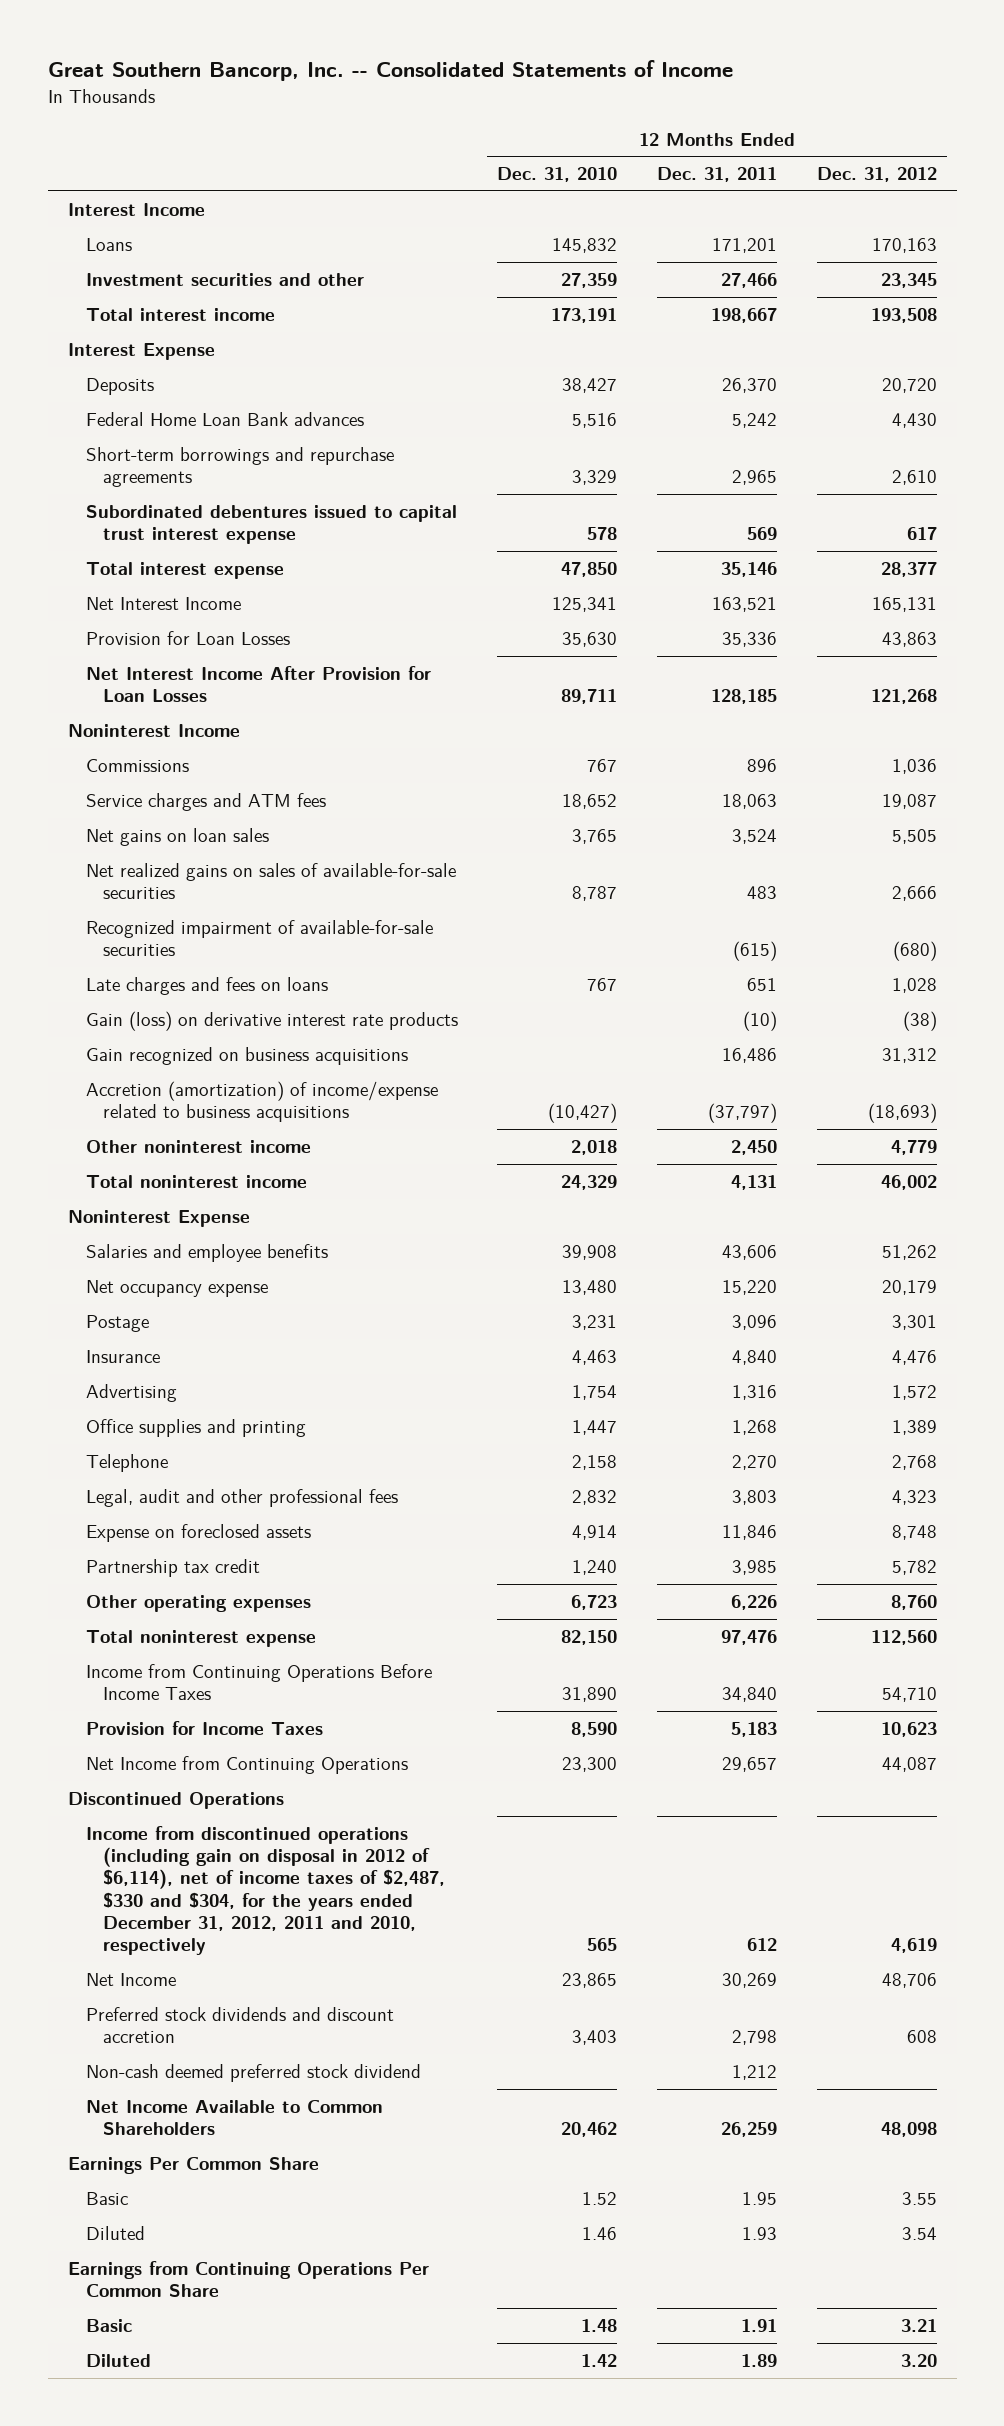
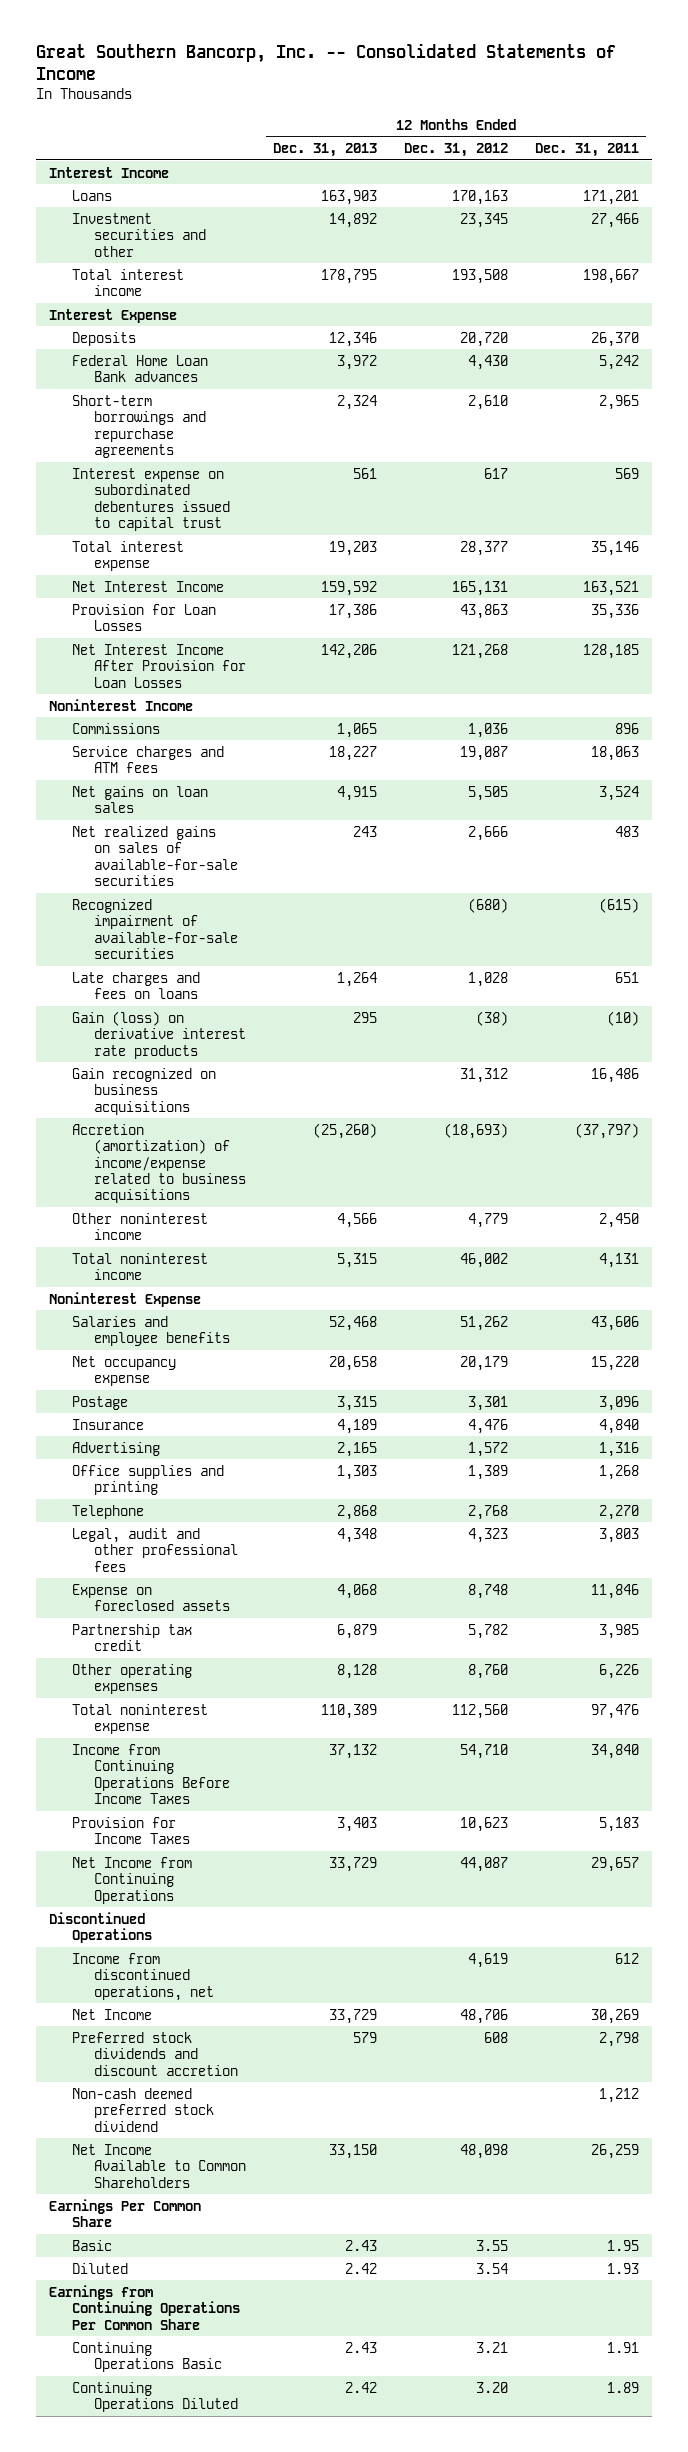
- | 12 Months Ended Dec. 31, 2010 | 12 Months Ended Dec. 31, 2011 | 12 Months Ended Dec. 31, 2012
+ | 12 Months Ended Dec. 31, 2013 | 12 Months Ended Dec. 31, 2012 | 12 Months Ended Dec. 31, 2011
- Subordinated debentures issued to capital trust interest expense | 578 | 569 | 617
+ Interest expense on subordinated debentures issued to capital trust | 561 | 617 | 569
- Income from discontinued operations (including gain on disposal in 2012 of $6,114), net of income taxes of $2,487, $330 and $304, for the years ended December 31, 2012, 2011 and 2010, respectively | 565 | 612 | 4,619
+ Income from discontinued operations, net | | 4,619 | 612
- Basic | 1.48 | 1.91 | 3.21
- Diluted | 1.42 | 1.89 | 3.20
+ Continuing Operations Basic | 2.43 | 3.21 | 1.91
+ Continuing Operations Diluted | 2.42 | 3.20 | 1.89

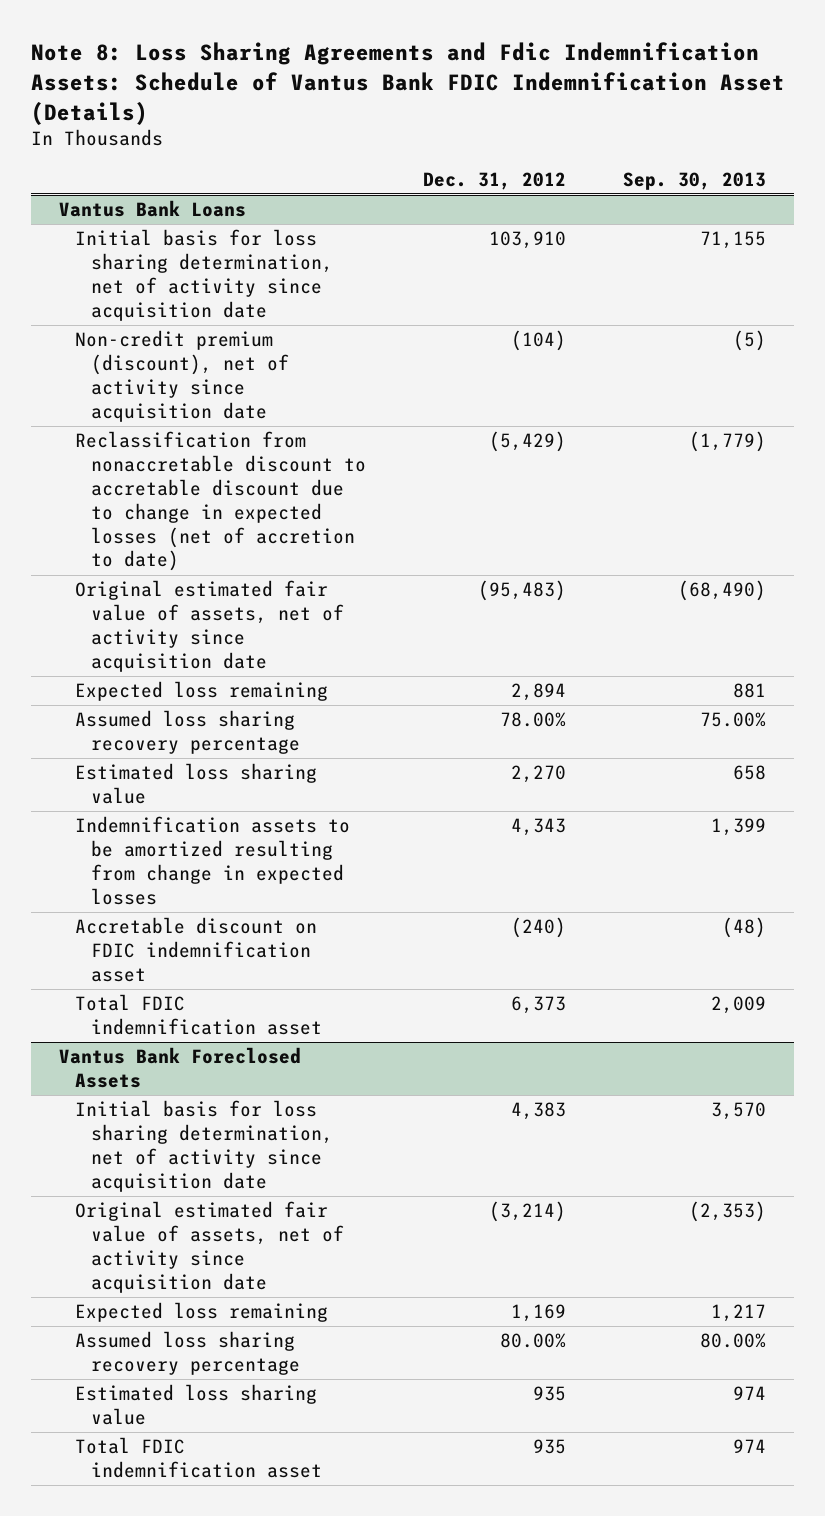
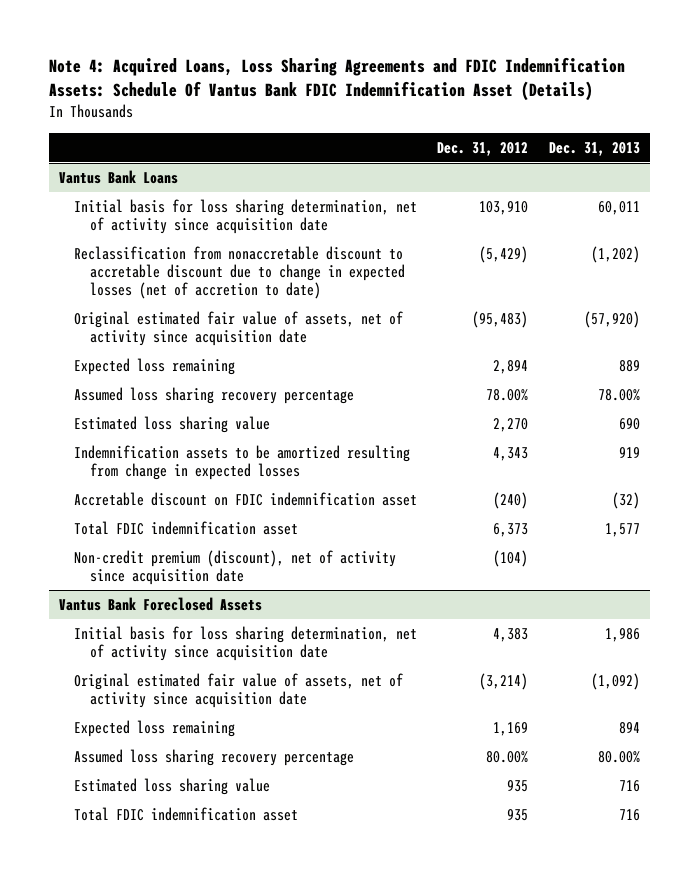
- Note 8: Loss Sharing Agreements and Fdic Indemnification Assets: Schedule of Vantus Bank FDIC Indemnification Asset (Details)
+ Note 4: Acquired Loans, Loss Sharing Agreements and FDIC Indemnification Assets: Schedule Of Vantus Bank FDIC Indemnification Asset (Details)
- | Dec. 31, 2012 | Sep. 30, 2013
+ | Dec. 31, 2012 | Dec. 31, 2013
@ Vantus Bank Loans
moved down: Non-credit premium (discount), net of activity since acquisition date | (104) |

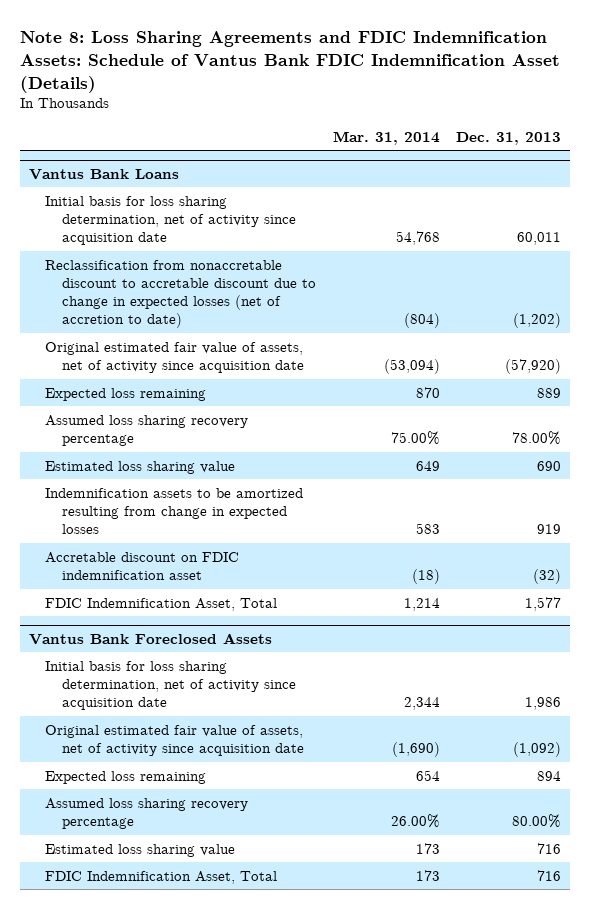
- Note 4: Acquired Loans, Loss Sharing Agreements and FDIC Indemnification Assets: Schedule Of Vantus Bank FDIC Indemnification Asset (Details)
+ Note 8: Loss Sharing Agreements and FDIC Indemnification Assets: Schedule of Vantus Bank FDIC Indemnification Asset (Details)
- | Dec. 31, 2012 | Dec. 31, 2013
+ | Mar. 31, 2014 | Dec. 31, 2013
@ Vantus Bank Loans
- Total FDIC indemnification asset | 6,373 | 1,577
- Non-credit premium (discount), net of activity since acquisition date | (104) |
+ FDIC Indemnification Asset, Total | 1,214 | 1,577
@ Vantus Bank Foreclosed Assets
- Total FDIC indemnification asset | 935 | 716
+ FDIC Indemnification Asset, Total | 173 | 716

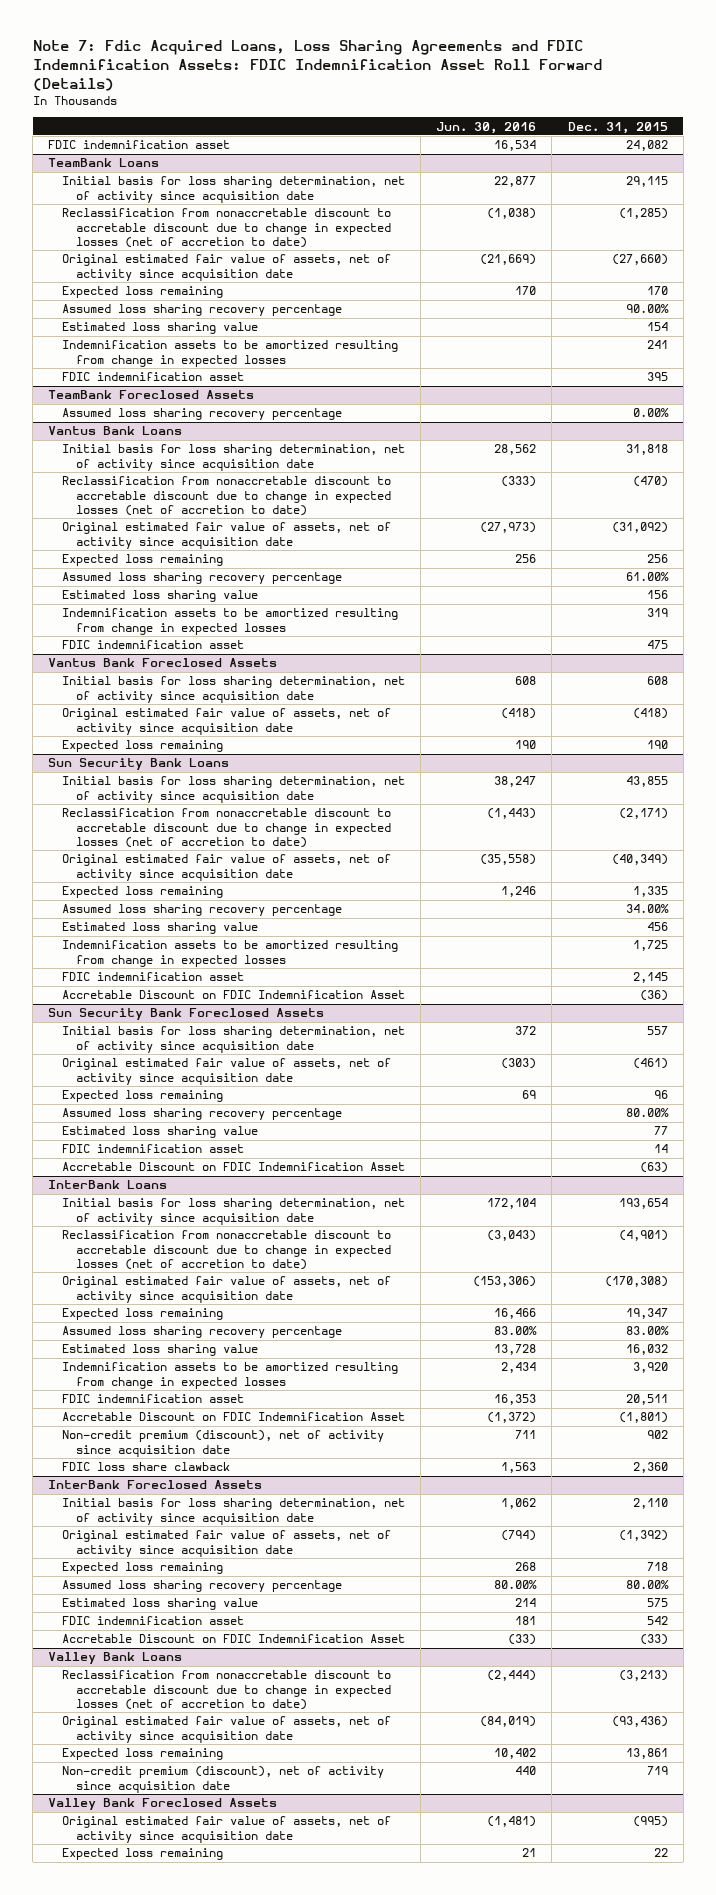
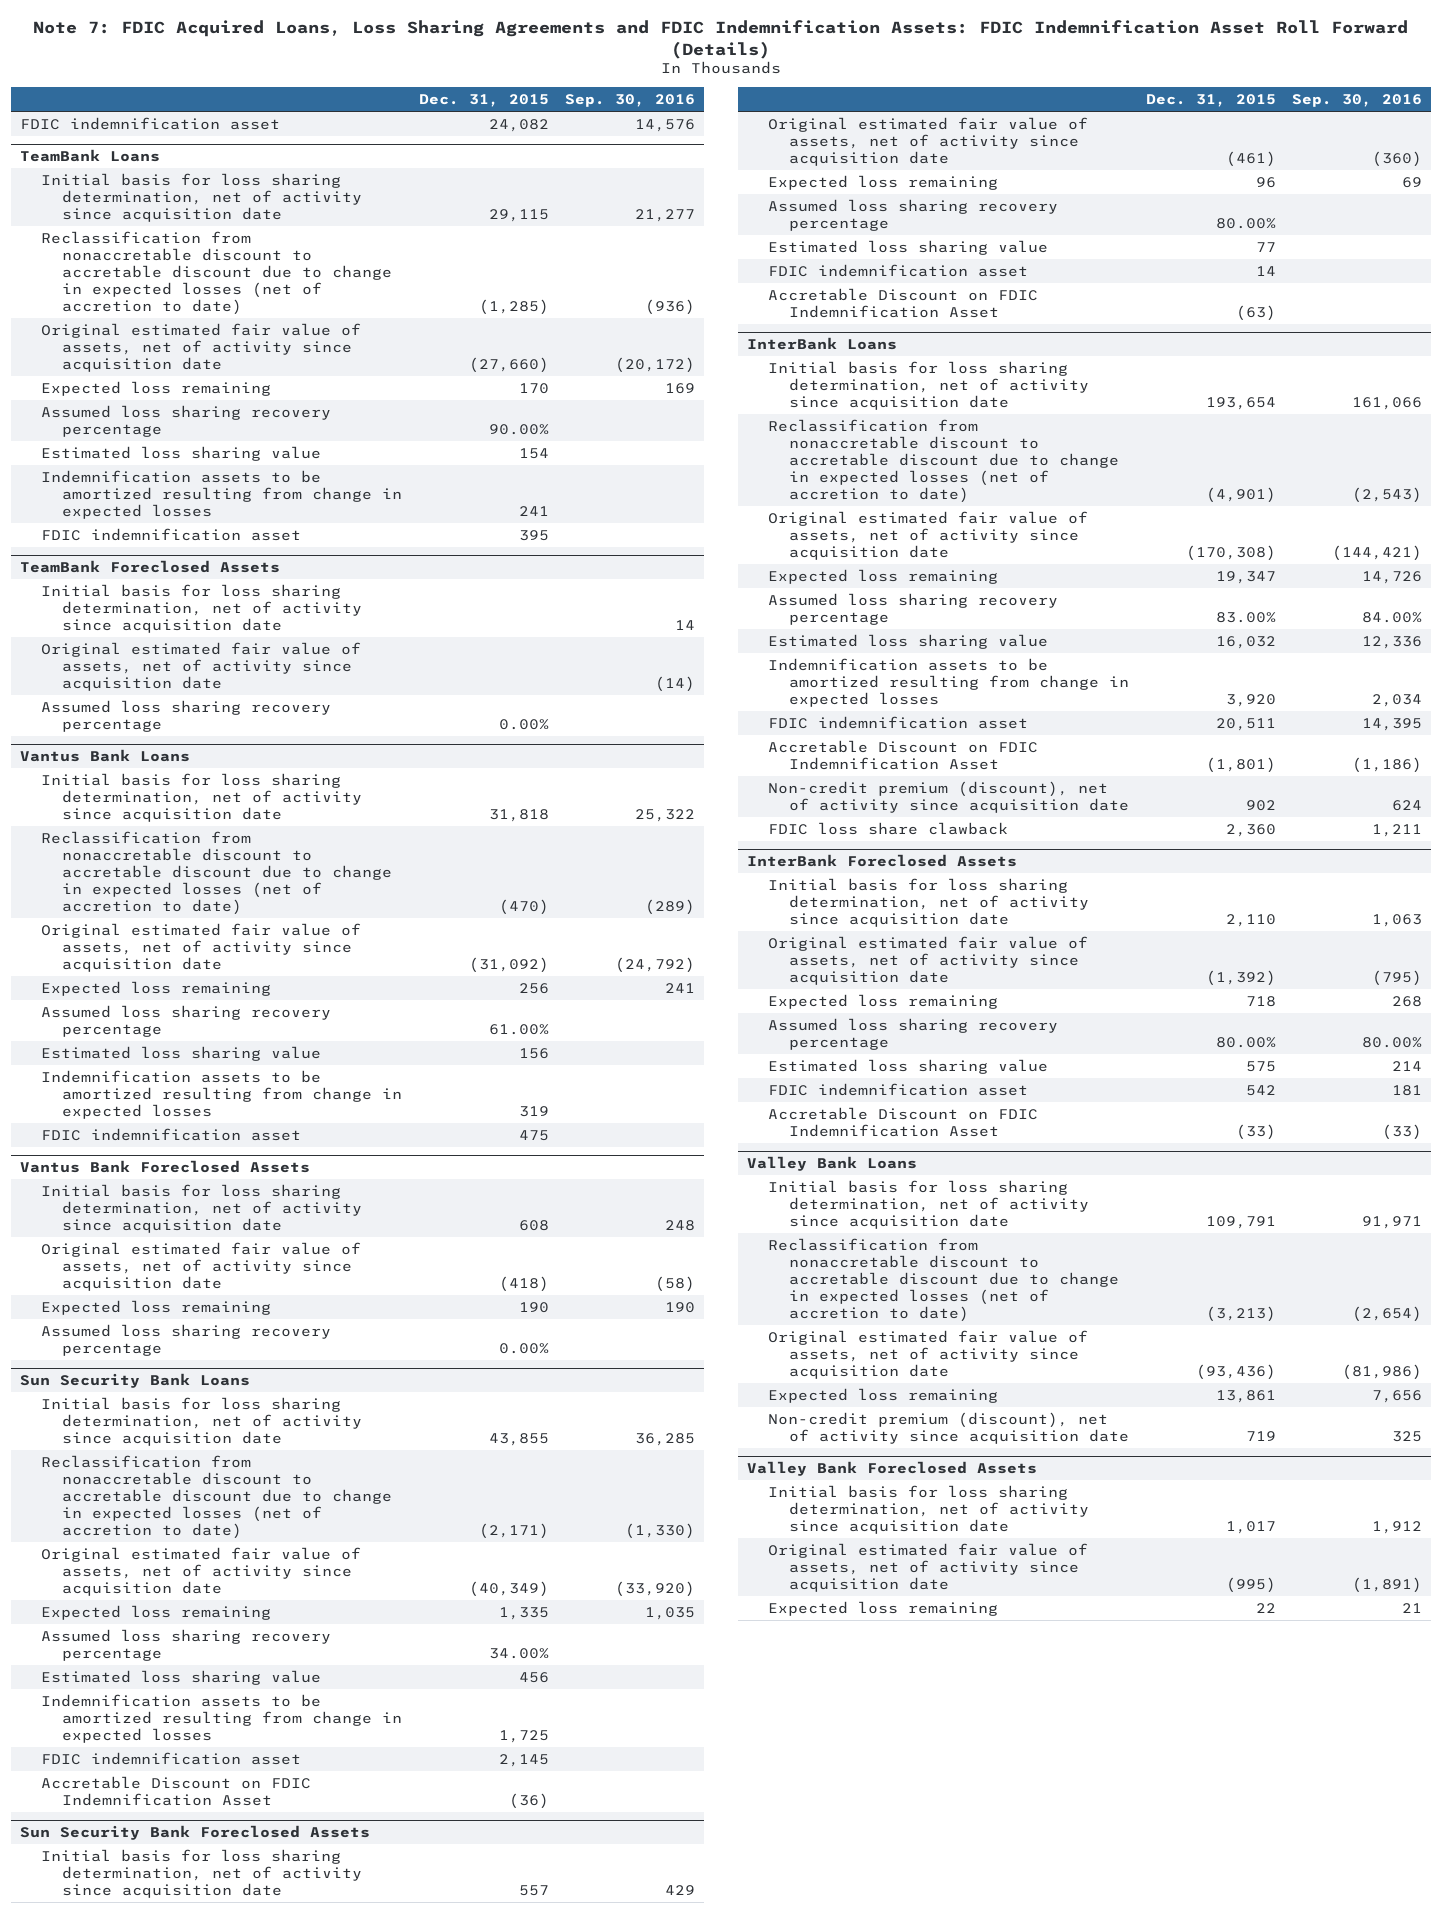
- Note 7: Fdic Acquired Loans, Loss Sharing Agreements and FDIC Indemnification Assets: FDIC Indemnification Asset Roll Forward (Details)
+ Note 7: FDIC Acquired Loans, Loss Sharing Agreements and FDIC Indemnification Assets: FDIC Indemnification Asset Roll Forward (Details)
- | Jun. 30, 2016 | Dec. 31, 2015
+ | Dec. 31, 2015 | Sep. 30, 2016
@ TeamBank Foreclosed Assets
+ Initial basis for loss sharing determination, net of activity since acquisition date | | 14
+ Original estimated fair value of assets, net of activity since acquisition date | | (14)
@ Vantus Bank Foreclosed Assets
+ Assumed loss sharing recovery percentage | 0.00% |
@ Valley Bank Loans
+ Initial basis for loss sharing determination, net of activity since acquisition date | 109,791 | 91,971
@ Valley Bank Foreclosed Assets
+ Initial basis for loss sharing determination, net of activity since acquisition date | 1,017 | 1,912

